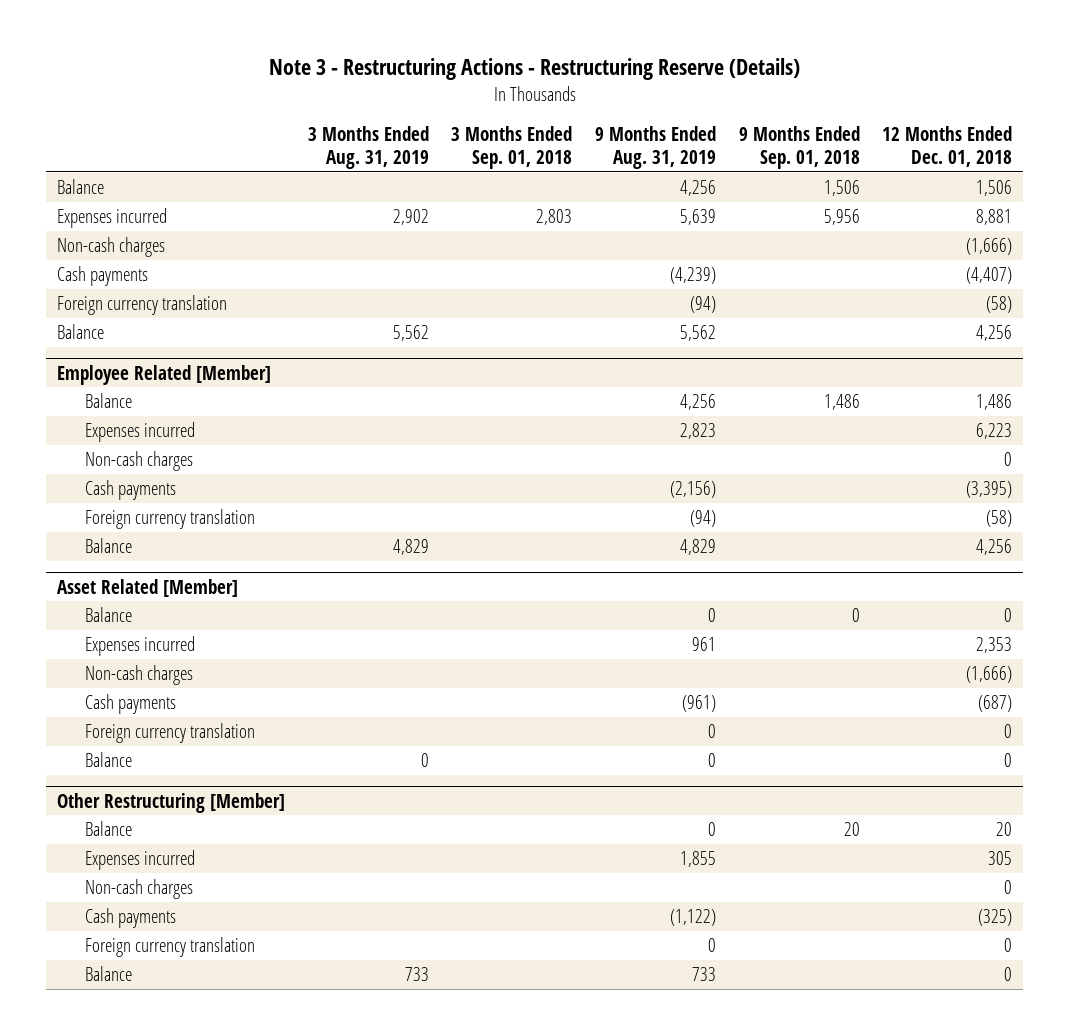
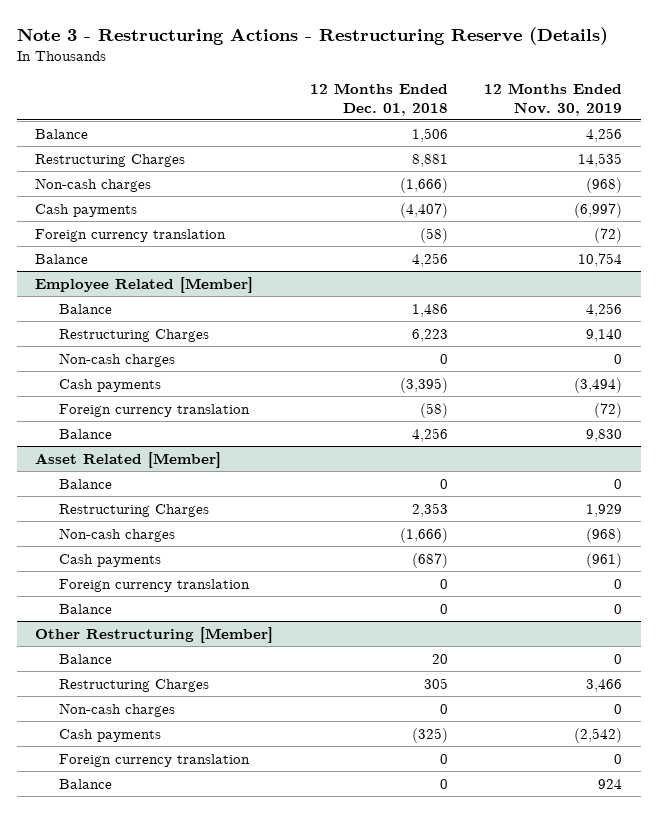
- | 3 Months Ended Aug. 31, 2019 | 3 Months Ended Sep. 01, 2018 | 9 Months Ended Aug. 31, 2019 | 9 Months Ended Sep. 01, 2018 | 12 Months Ended Dec. 01, 2018
+ | 12 Months Ended Dec. 01, 2018 | 12 Months Ended Nov. 30, 2019
- Expenses incurred | 2,902 | 2,803 | 5,639 | 5,956 | 8,881
+ Restructuring Charges | 8,881 | 14,535
@ Employee Related [Member]
- Expenses incurred | | | 2,823 | | 6,223
+ Restructuring Charges | 6,223 | 9,140
@ Asset Related [Member]
- Expenses incurred | | | 961 | | 2,353
+ Restructuring Charges | 2,353 | 1,929
@ Other Restructuring [Member]
- Expenses incurred | | | 1,855 | | 305
+ Restructuring Charges | 305 | 3,466

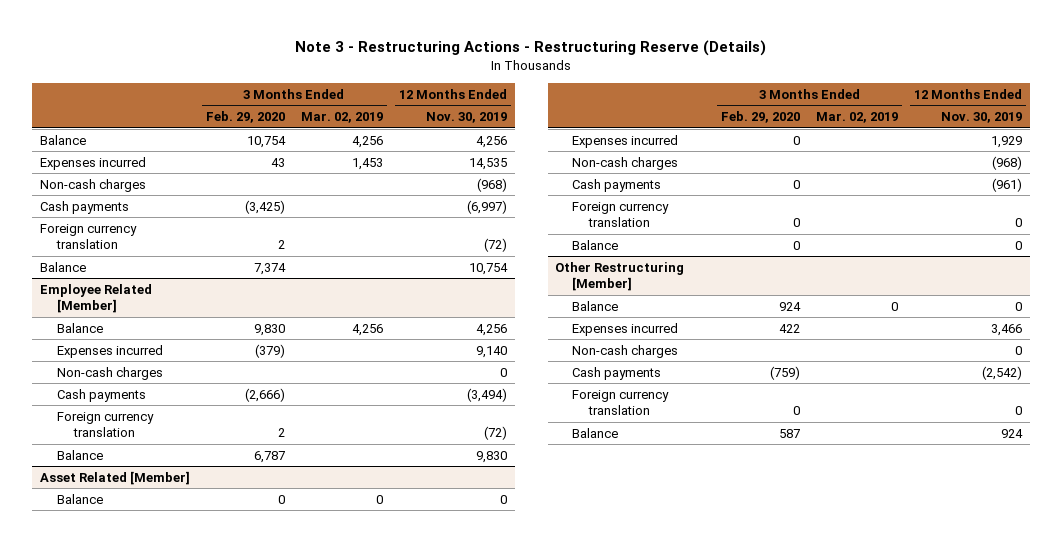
- | 12 Months Ended Dec. 01, 2018 | 12 Months Ended Nov. 30, 2019
+ | 3 Months Ended Feb. 29, 2020 | 3 Months Ended Mar. 02, 2019 | 12 Months Ended Nov. 30, 2019
- Restructuring Charges | 8,881 | 14,535
+ Expenses incurred | 43 | 1,453 | 14,535
@ Employee Related [Member]
- Restructuring Charges | 6,223 | 9,140
+ Expenses incurred | (379) | | 9,140
@ Asset Related [Member]
- Restructuring Charges | 2,353 | 1,929
+ Expenses incurred | 0 | | 1,929
@ Other Restructuring [Member]
- Restructuring Charges | 305 | 3,466
+ Expenses incurred | 422 | | 3,466

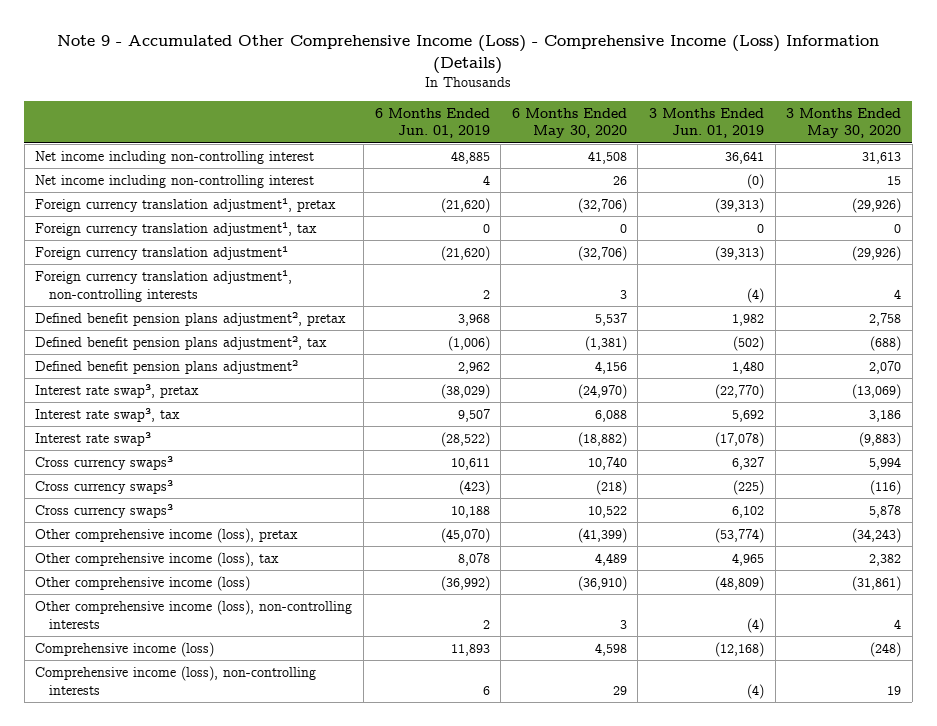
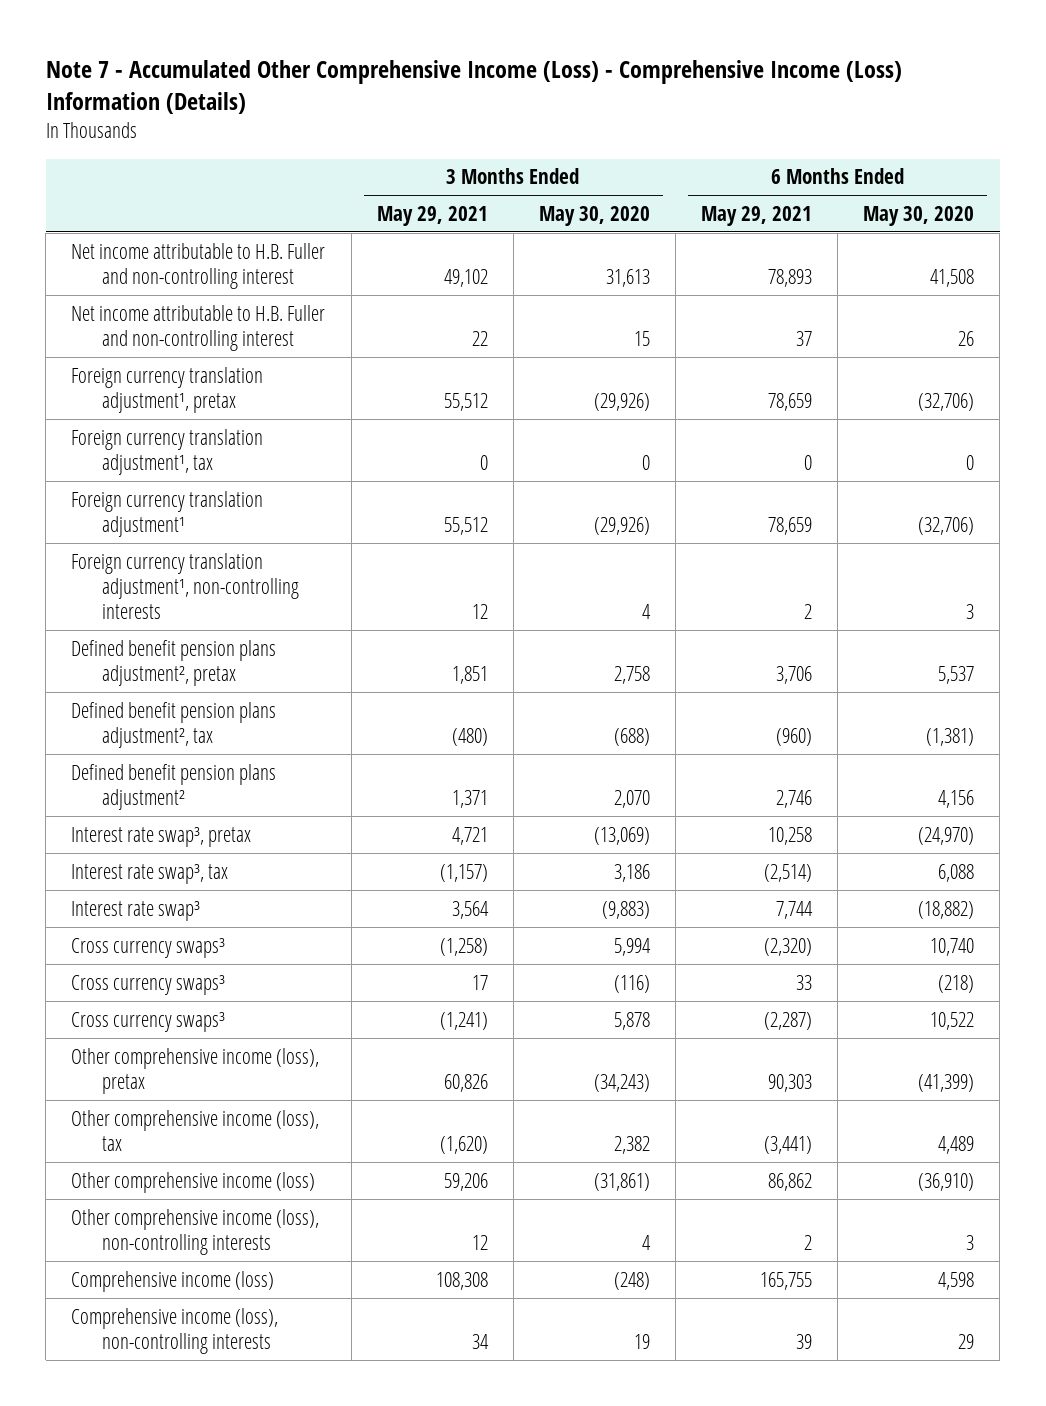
- Note 9 - Accumulated Other Comprehensive Income (Loss) - Comprehensive Income (Loss) Information (Details)
+ Note 7 - Accumulated Other Comprehensive Income (Loss) - Comprehensive Income (Loss) Information (Details)
- | 6 Months Ended Jun. 01, 2019 | 6 Months Ended May 30, 2020 | 3 Months Ended Jun. 01, 2019 | 3 Months Ended May 30, 2020
+ | 3 Months Ended May 29, 2021 | 3 Months Ended May 30, 2020 | 6 Months Ended May 29, 2021 | 6 Months Ended May 30, 2020
- Net income including non-controlling interest | 48,885 | 41,508 | 36,641 | 31,613
- Net income including non-controlling interest | 4 | 26 | (0) | 15
+ Net income attributable to H.B. Fuller and non-controlling interest | 49,102 | 31,613 | 78,893 | 41,508
+ Net income attributable to H.B. Fuller and non-controlling interest | 22 | 15 | 37 | 26

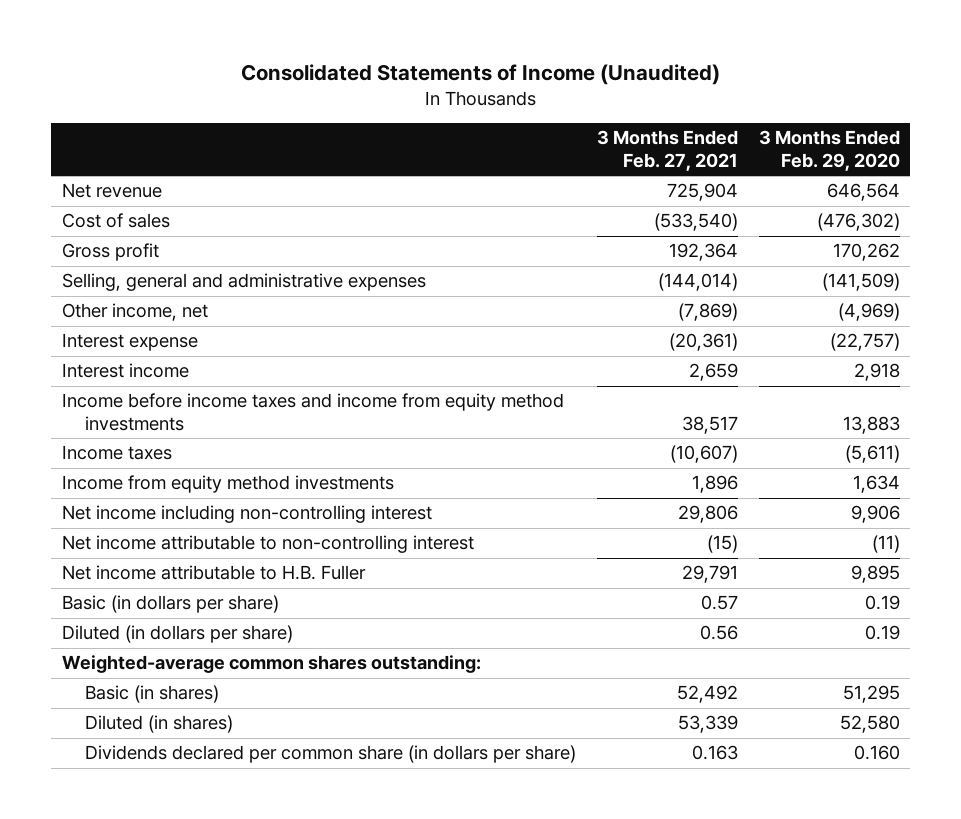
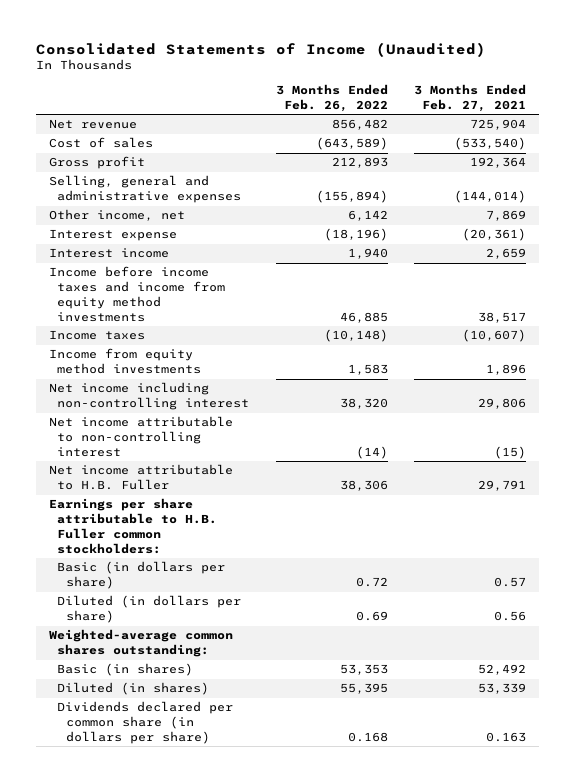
- | 3 Months Ended Feb. 27, 2021 | 3 Months Ended Feb. 29, 2020
+ | 3 Months Ended Feb. 26, 2022 | 3 Months Ended Feb. 27, 2021
- Other income, net | (7,869) | (4,969)
+ Other income, net | 6,142 | 7,869
+ Earnings per share attributable to H.B. Fuller common stockholders:

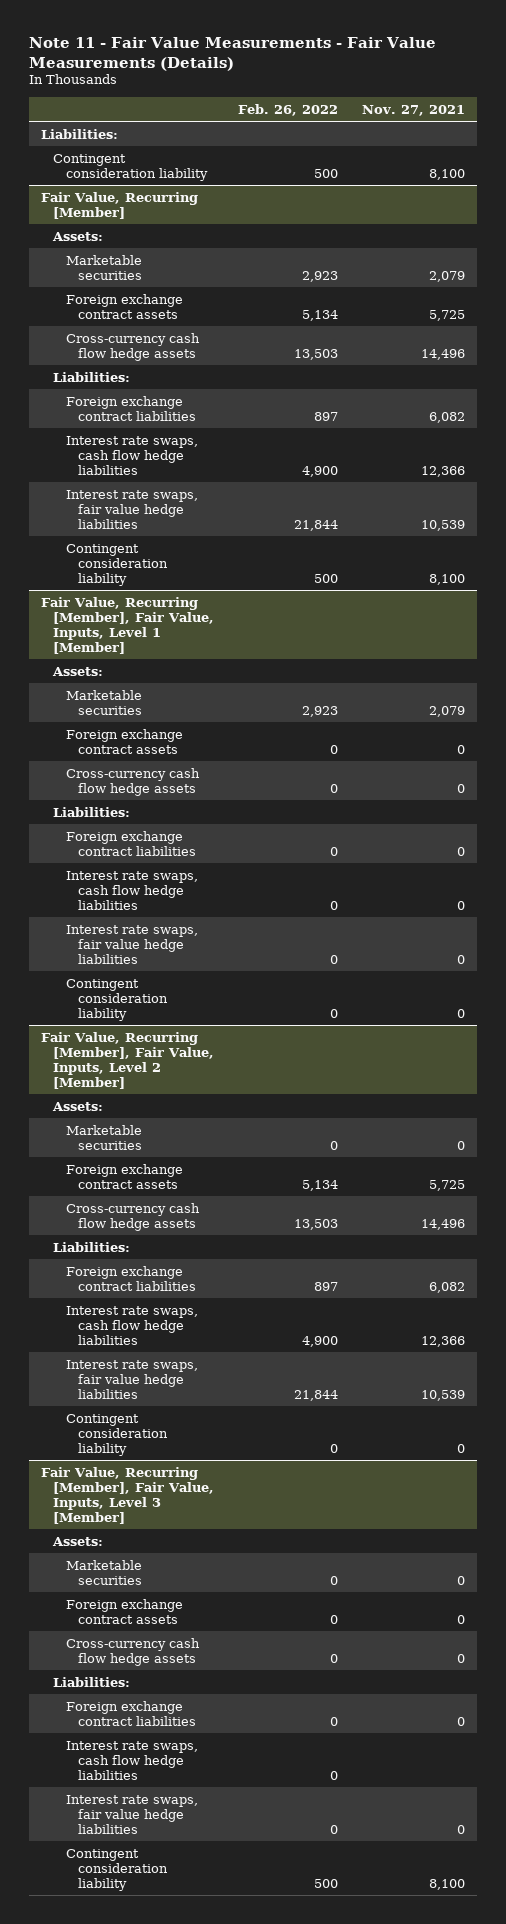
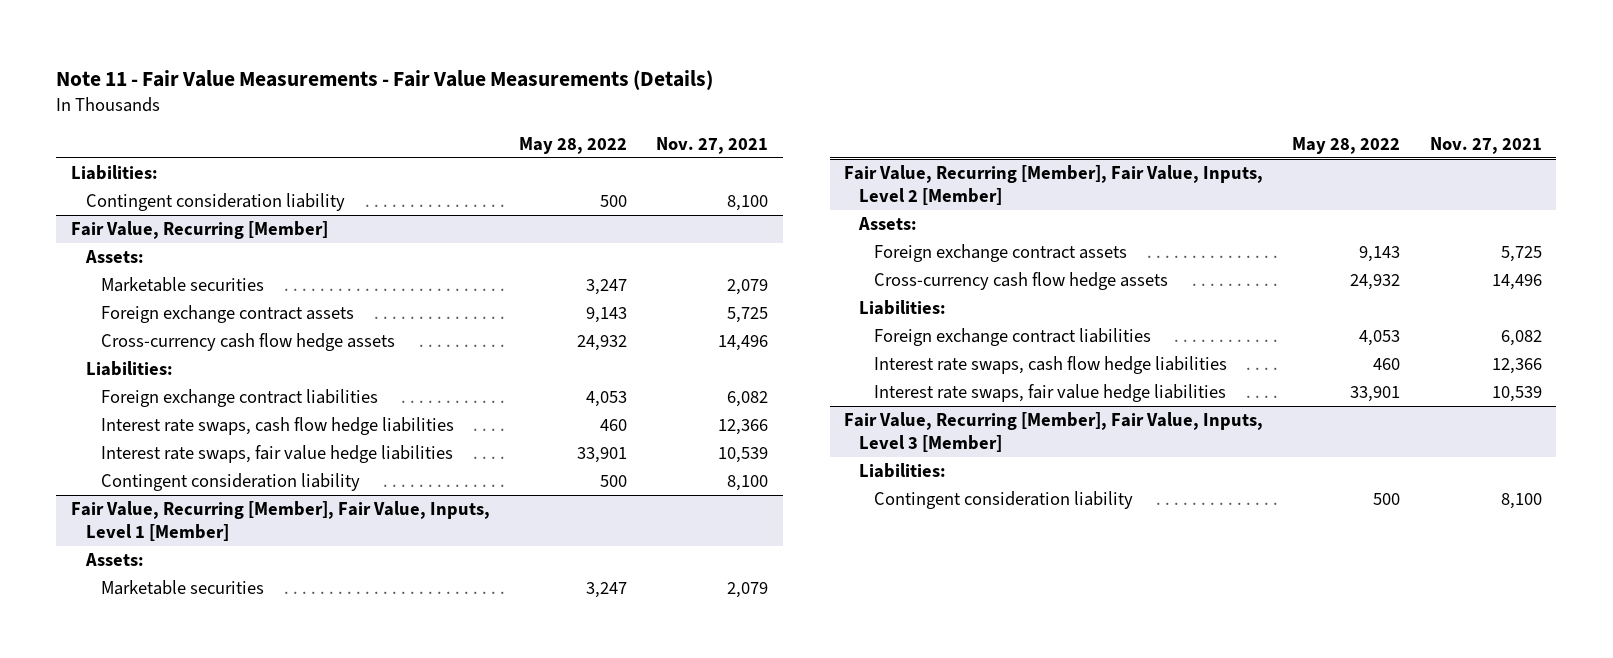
- | Feb. 26, 2022 | Nov. 27, 2021
+ | May 28, 2022 | Nov. 27, 2021
@ Fair Value, Recurring [Member], Fair Value, Inputs, Level 1 [Member]
- Foreign exchange contract assets | 0 | 0
- Cross-currency cash flow hedge assets | 0 | 0
- Liabilities:
- Foreign exchange contract liabilities | 0 | 0
- Interest rate swaps, cash flow hedge liabilities | 0 | 0
- Interest rate swaps, fair value hedge liabilities | 0 | 0
- Contingent consideration liability | 0 | 0
@ Fair Value, Recurring [Member], Fair Value, Inputs, Level 2 [Member]
- Marketable securities | 0 | 0
- Contingent consideration liability | 0 | 0
@ Fair Value, Recurring [Member], Fair Value, Inputs, Level 3 [Member]
- Assets:
- Marketable securities | 0 | 0
- Foreign exchange contract assets | 0 | 0
- Cross-currency cash flow hedge assets | 0 | 0
- Foreign exchange contract liabilities | 0 | 0
- Interest rate swaps, cash flow hedge liabilities | 0 |
- Interest rate swaps, fair value hedge liabilities | 0 | 0

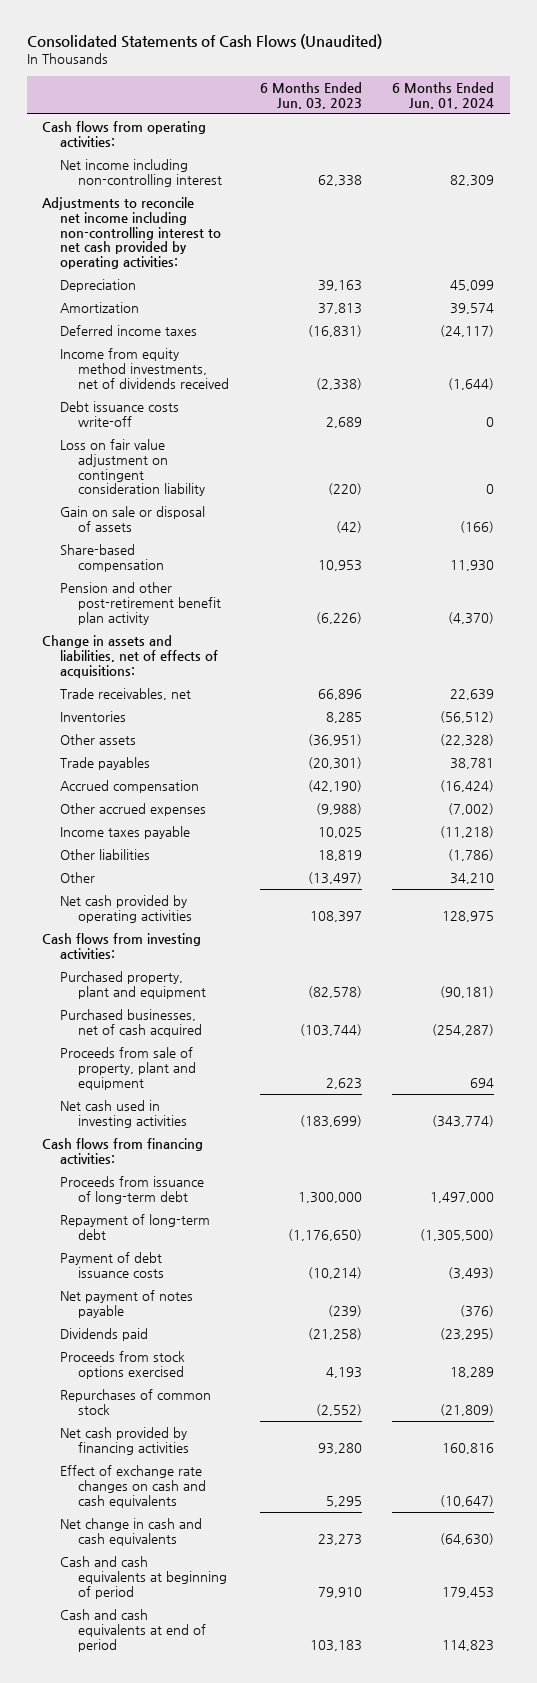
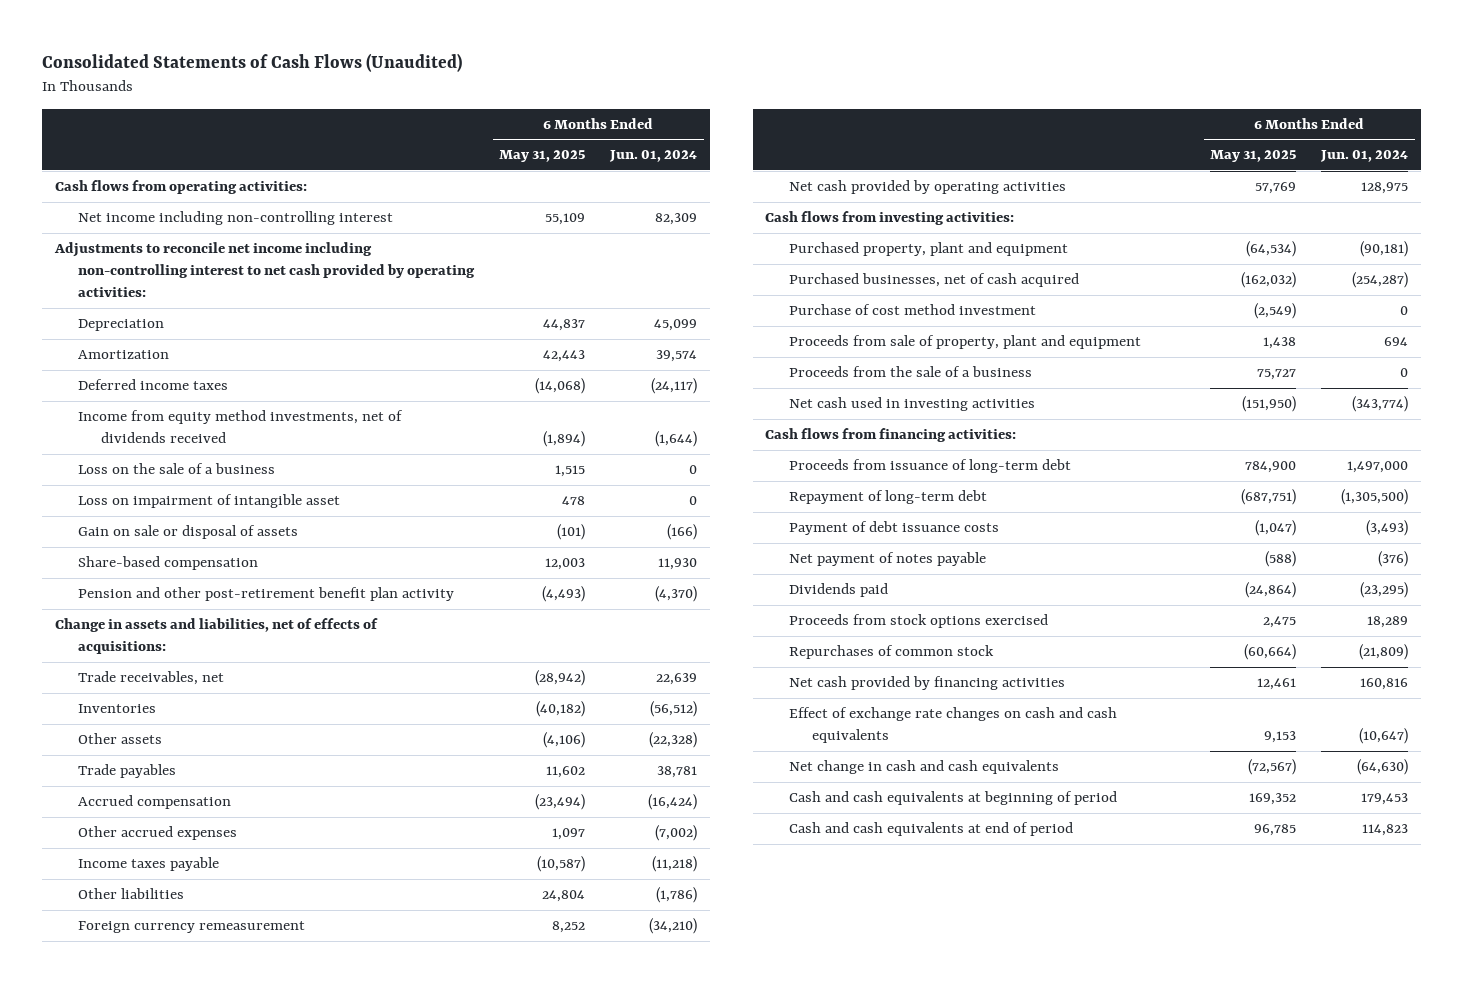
- | 6 Months Ended Jun. 03, 2023 | 6 Months Ended Jun. 01, 2024
+ | 6 Months Ended May 31, 2025 | 6 Months Ended Jun. 01, 2024
- Debt issuance costs write-off | 2,689 | 0
- Loss on fair value adjustment on contingent consideration liability | (220) | 0
+ Loss on the sale of a business | 1,515 | 0
+ Loss on impairment of intangible asset | 478 | 0
- Other | (13,497) | 34,210
+ Foreign currency remeasurement | 8,252 | (34,210)
+ Purchase of cost method investment | (2,549) | 0
+ Proceeds from the sale of a business | 75,727 | 0

